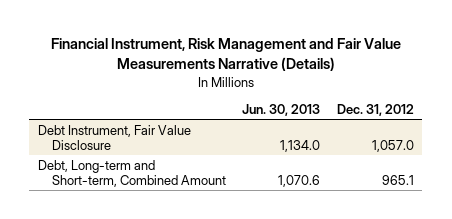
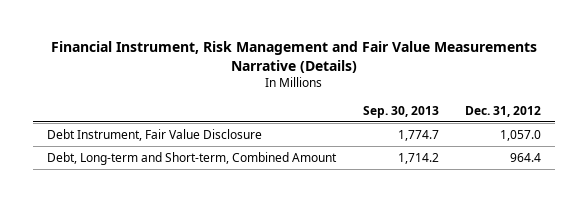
- | Jun. 30, 2013 | Dec. 31, 2012
+ | Sep. 30, 2013 | Dec. 31, 2012
- Debt, Long-term and Short-term, Combined Amount | 1,070.6 | 965.1
+ Debt, Long-term and Short-term, Combined Amount | 1,714.2 | 964.4

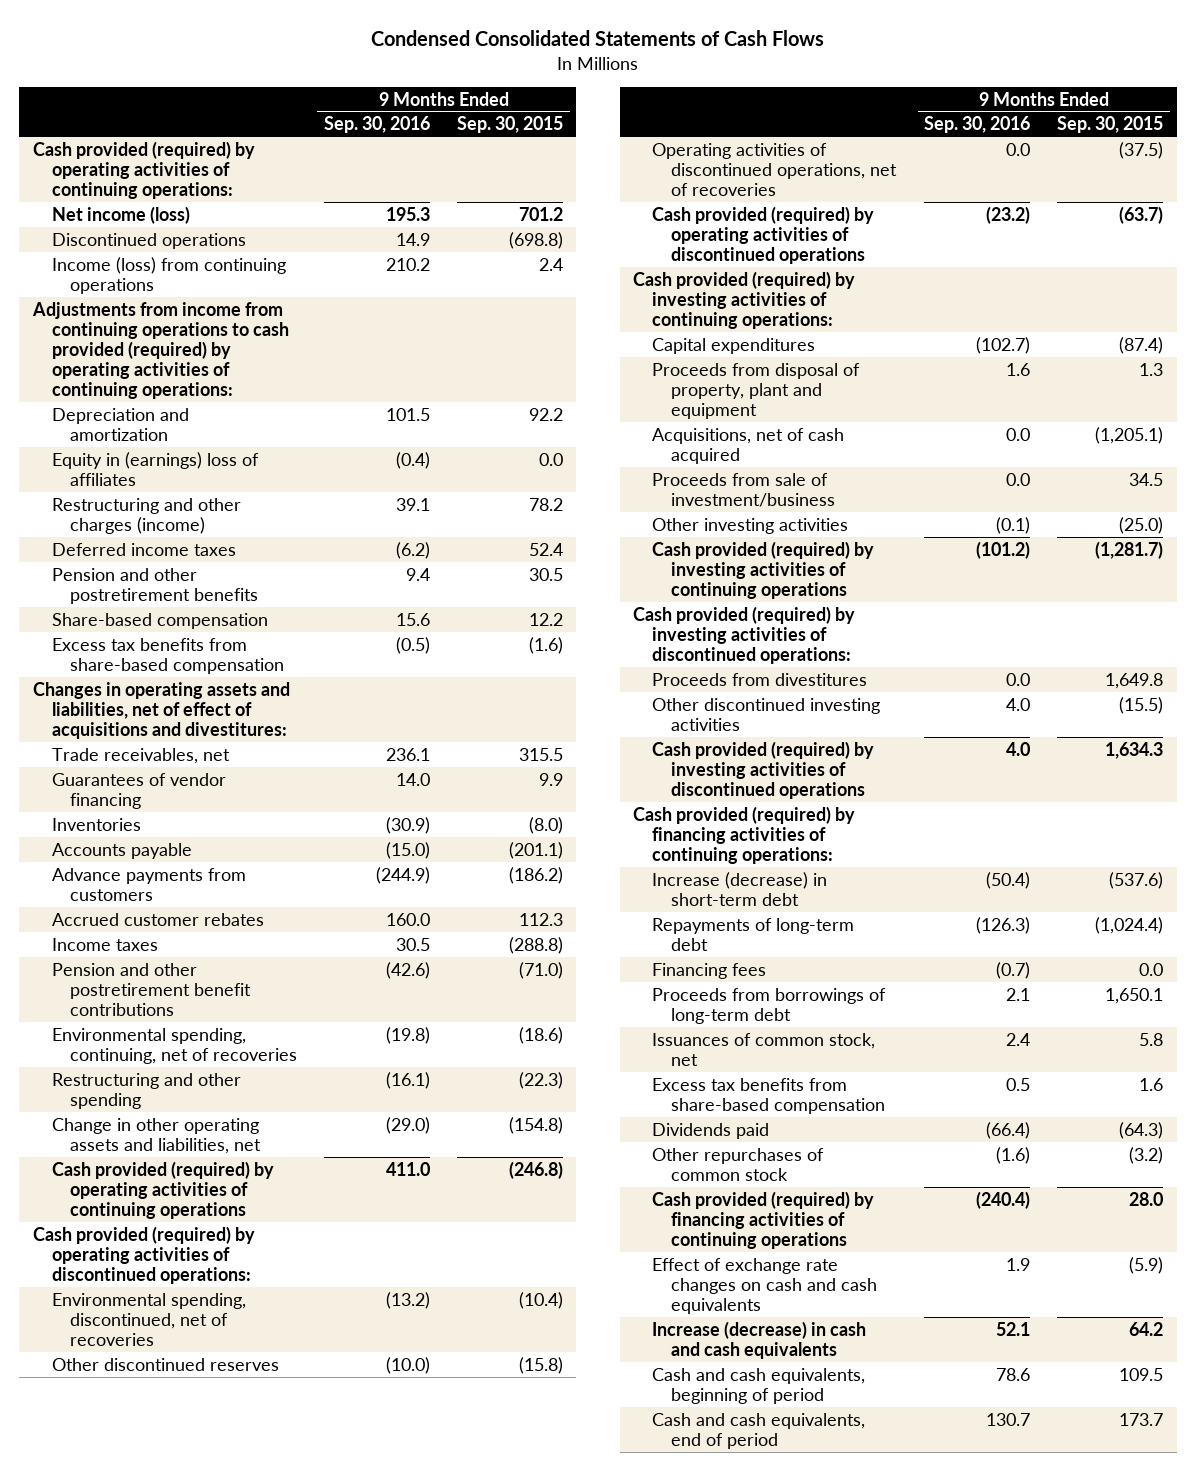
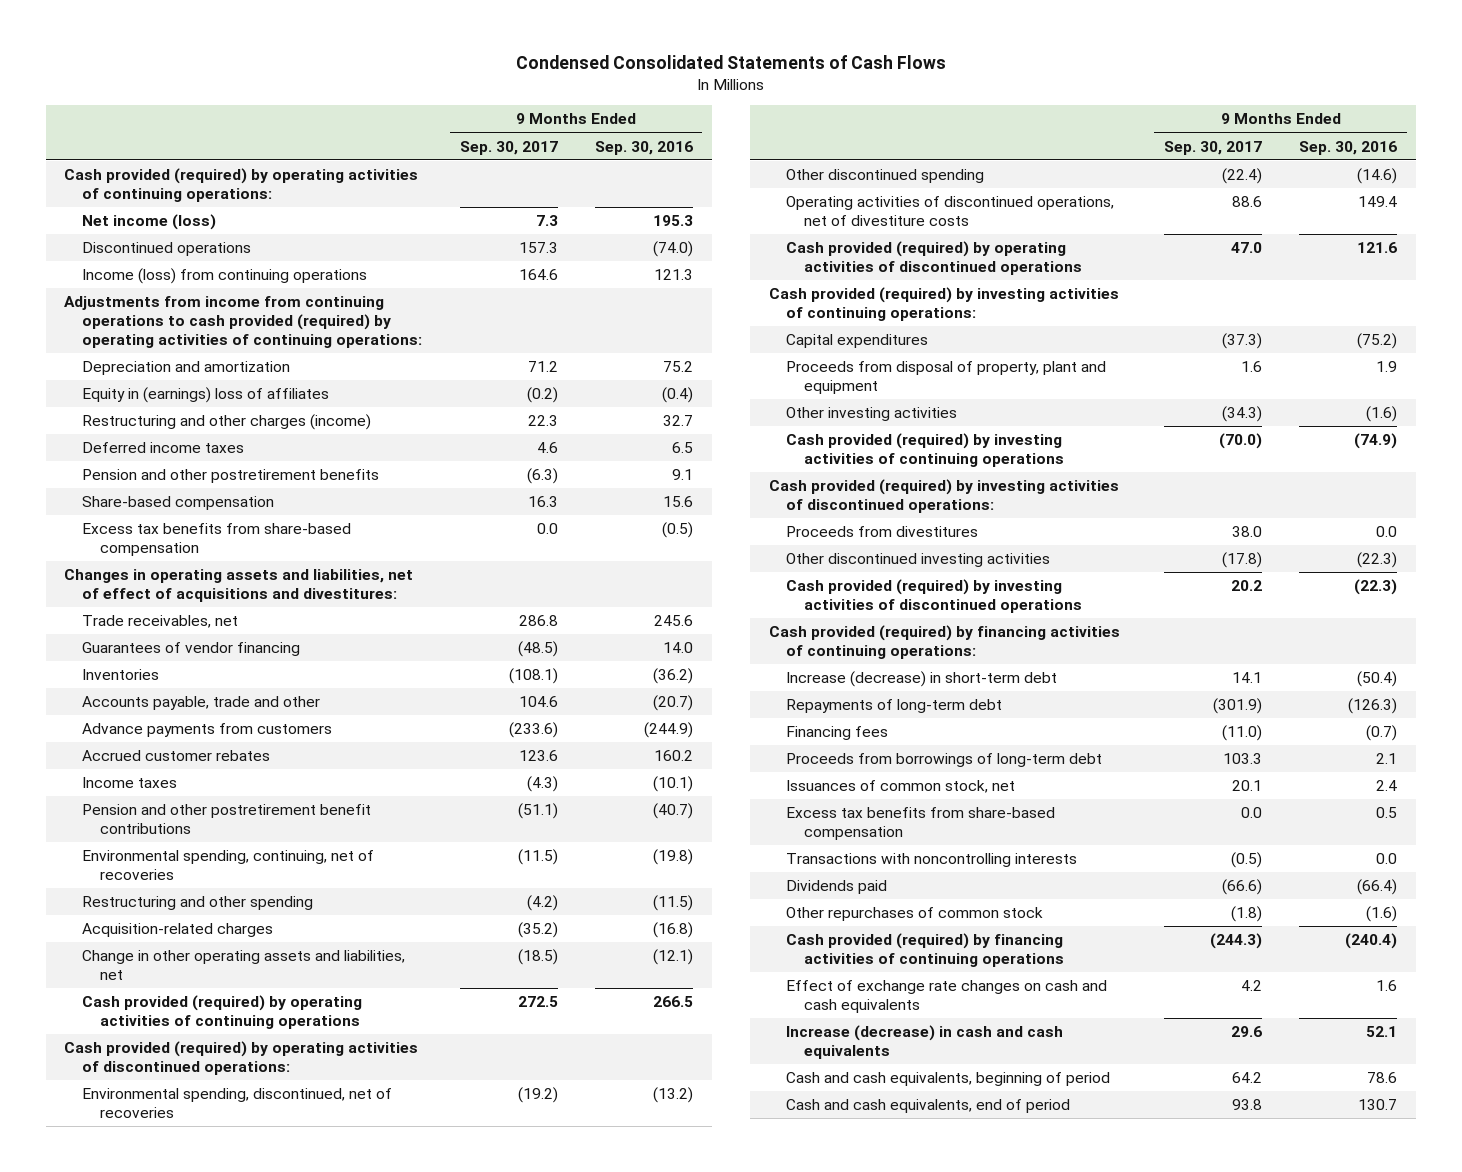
- | 9 Months Ended Sep. 30, 2016 | 9 Months Ended Sep. 30, 2015
+ | 9 Months Ended Sep. 30, 2017 | 9 Months Ended Sep. 30, 2016
- Discontinued operations | 14.9 | (698.8)
- Income (loss) from continuing operations | 210.2 | 2.4
+ Discontinued operations | 157.3 | (74.0)
+ Income (loss) from continuing operations | 164.6 | 121.3
- Depreciation and amortization | 101.5 | 92.2
+ Depreciation and amortization | 71.2 | 75.2
- Restructuring and other charges (income) | 39.1 | 78.2
- Deferred income taxes | (6.2) | 52.4
- Pension and other postretirement benefits | 9.4 | 30.5
+ Restructuring and other charges (income) | 22.3 | 32.7
+ Deferred income taxes | 4.6 | 6.5
+ Pension and other postretirement benefits | (6.3) | 9.1
- Trade receivables, net | 236.1 | 315.5
+ Trade receivables, net | 286.8 | 245.6
- Inventories | (30.9) | (8.0)
- Accounts payable | (15.0) | (201.1)
+ Inventories | (108.1) | (36.2)
+ Accounts payable, trade and other | 104.6 | (20.7)
- Accrued customer rebates | 160.0 | 112.3
- Income taxes | 30.5 | (288.8)
- Pension and other postretirement benefit contributions | (42.6) | (71.0)
+ Accrued customer rebates | 123.6 | 160.2
+ Income taxes | (4.3) | (10.1)
+ Pension and other postretirement benefit contributions | (51.1) | (40.7)
- Restructuring and other spending | (16.1) | (22.3)
- Change in other operating assets and liabilities, net | (29.0) | (154.8)
- Cash provided (required) by operating activities of continuing operations | 411.0 | (246.8)
+ Restructuring and other spending | (4.2) | (11.5)
+ Acquisition-related charges | (35.2) | (16.8)
+ Change in other operating assets and liabilities, net | (18.5) | (12.1)
+ Cash provided (required) by operating activities of continuing operations | 272.5 | 266.5
- Other discontinued reserves | (10.0) | (15.8)
- Operating activities of discontinued operations, net of recoveries | 0.0 | (37.5)
- Cash provided (required) by operating activities of discontinued operations | (23.2) | (63.7)
+ Other discontinued spending | (22.4) | (14.6)
+ Operating activities of discontinued operations, net of divestiture costs | 88.6 | 149.4
+ Cash provided (required) by operating activities of discontinued operations | 47.0 | 121.6
- Capital expenditures | (102.7) | (87.4)
- Proceeds from disposal of property, plant and equipment | 1.6 | 1.3
- Acquisitions, net of cash acquired | 0.0 | (1,205.1)
- Proceeds from sale of investment/business | 0.0 | 34.5
- Other investing activities | (0.1) | (25.0)
- Cash provided (required) by investing activities of continuing operations | (101.2) | (1,281.7)
+ Capital expenditures | (37.3) | (75.2)
+ Proceeds from disposal of property, plant and equipment | 1.6 | 1.9
+ Other investing activities | (34.3) | (1.6)
+ Cash provided (required) by investing activities of continuing operations | (70.0) | (74.9)
- Other discontinued investing activities | 4.0 | (15.5)
- Cash provided (required) by investing activities of discontinued operations | 4.0 | 1,634.3
+ Other discontinued investing activities | (17.8) | (22.3)
+ Cash provided (required) by investing activities of discontinued operations | 20.2 | (22.3)
+ Transactions with noncontrolling interests | (0.5) | 0.0
- Effect of exchange rate changes on cash and cash equivalents | 1.9 | (5.9)
+ Effect of exchange rate changes on cash and cash equivalents | 4.2 | 1.6

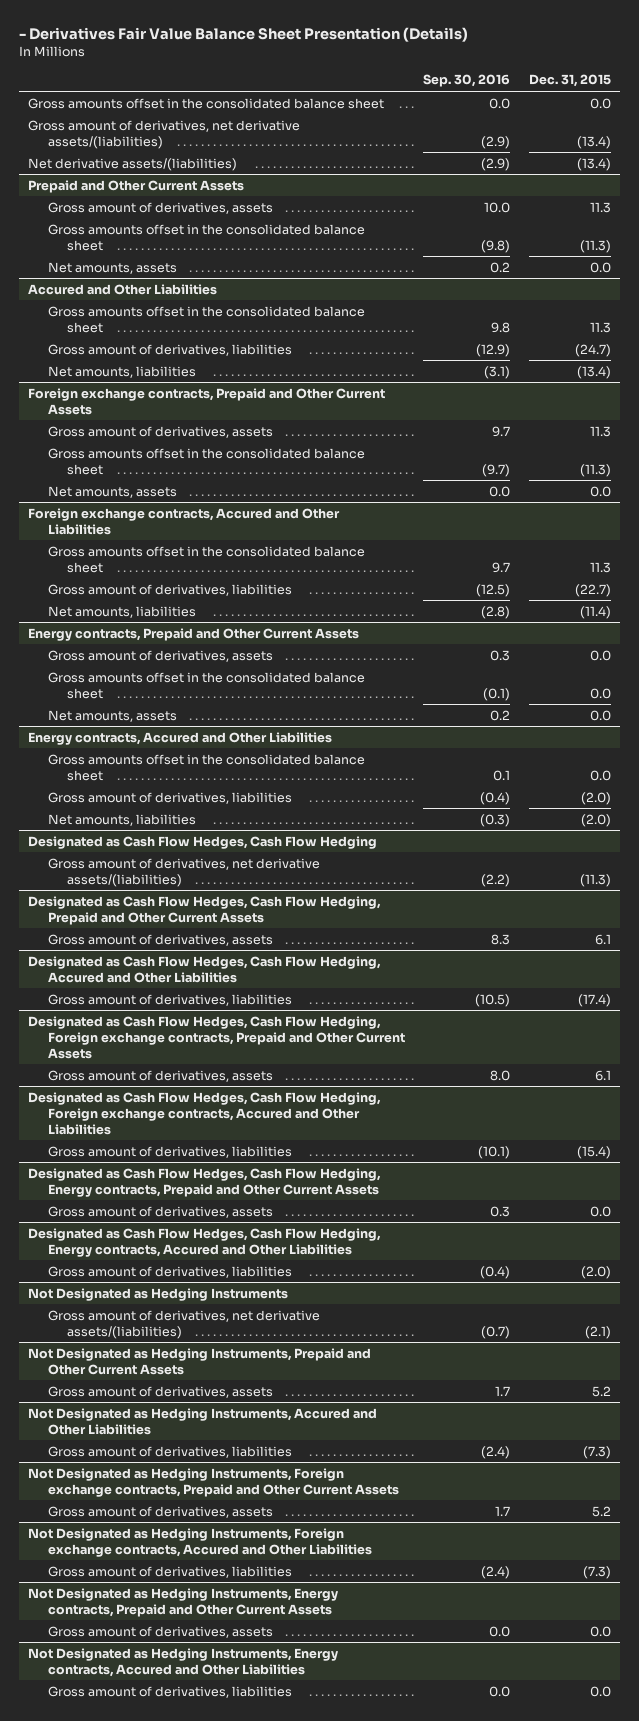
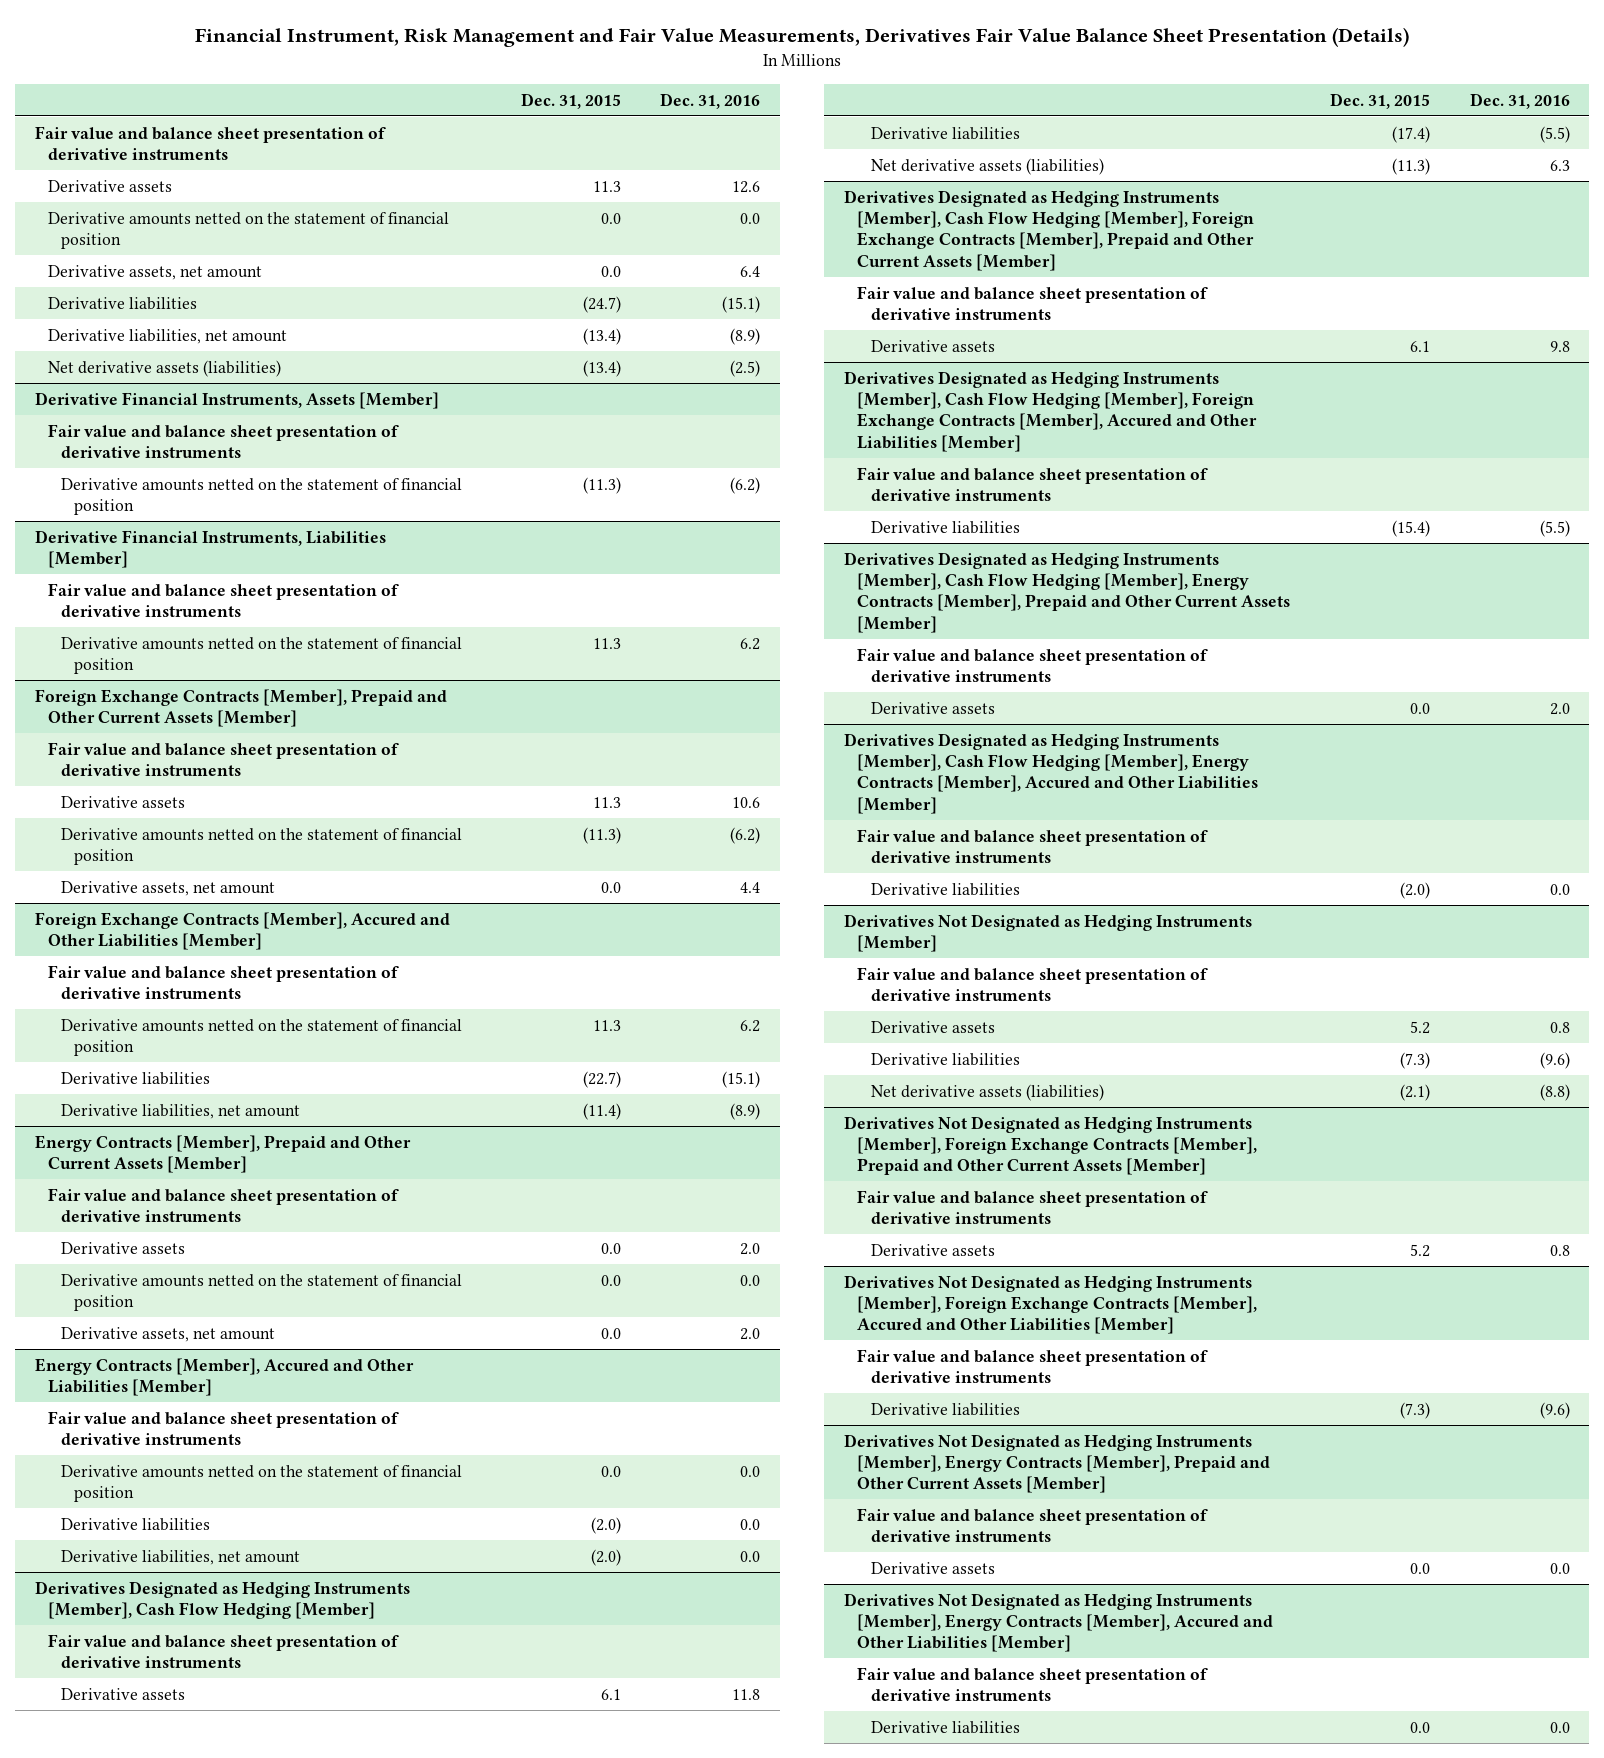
- - Derivatives Fair Value Balance Sheet Presentation (Details)
+ Financial Instrument, Risk Management and Fair Value Measurements, Derivatives Fair Value Balance Sheet Presentation (Details)
- | Sep. 30, 2016 | Dec. 31, 2015
+ | Dec. 31, 2015 | Dec. 31, 2016
- Gross amounts offset in the consolidated balance sheet | 0.0 | 0.0
- Gross amount of derivatives, net derivative assets/(liabilities) | (2.9) | (13.4)
- Net derivative assets/(liabilities) | (2.9) | (13.4)
- Prepaid and Other Current Assets
- Gross amount of derivatives, assets | 10.0 | 11.3
- Gross amounts offset in the consolidated balance sheet | (9.8) | (11.3)
- Net amounts, assets | 0.2 | 0.0
- Accured and Other Liabilities
- Gross amounts offset in the consolidated balance sheet | 9.8 | 11.3
- Gross amount of derivatives, liabilities | (12.9) | (24.7)
- Net amounts, liabilities | (3.1) | (13.4)
- Foreign exchange contracts, Prepaid and Other Current Assets
- Gross amount of derivatives, assets | 9.7 | 11.3
- Gross amounts offset in the consolidated balance sheet | (9.7) | (11.3)
- Net amounts, assets | 0.0 | 0.0
- Foreign exchange contracts, Accured and Other Liabilities
- Gross amounts offset in the consolidated balance sheet | 9.7 | 11.3
- Gross amount of derivatives, liabilities | (12.5) | (22.7)
- Net amounts, liabilities | (2.8) | (11.4)
- Energy contracts, Prepaid and Other Current Assets
- Gross amount of derivatives, assets | 0.3 | 0.0
- Gross amounts offset in the consolidated balance sheet | (0.1) | 0.0
- Net amounts, assets | 0.2 | 0.0
- Energy contracts, Accured and Other Liabilities
- Gross amounts offset in the consolidated balance sheet | 0.1 | 0.0
- Gross amount of derivatives, liabilities | (0.4) | (2.0)
- Net amounts, liabilities | (0.3) | (2.0)
- Designated as Cash Flow Hedges, Cash Flow Hedging
- Gross amount of derivatives, net derivative assets/(liabilities) | (2.2) | (11.3)
- Designated as Cash Flow Hedges, Cash Flow Hedging, Prepaid and Other Current Assets
- Gross amount of derivatives, assets | 8.3 | 6.1
- Designated as Cash Flow Hedges, Cash Flow Hedging, Accured and Other Liabilities
- Gross amount of derivatives, liabilities | (10.5) | (17.4)
- Designated as Cash Flow Hedges, Cash Flow Hedging, Foreign exchange contracts, Prepaid and Other Current Assets
- Gross amount of derivatives, assets | 8.0 | 6.1
- Designated as Cash Flow Hedges, Cash Flow Hedging, Foreign exchange contracts, Accured and Other Liabilities
- Gross amount of derivatives, liabilities | (10.1) | (15.4)
- Designated as Cash Flow Hedges, Cash Flow Hedging, Energy contracts, Prepaid and Other Current Assets
- Gross amount of derivatives, assets | 0.3 | 0.0
- Designated as Cash Flow Hedges, Cash Flow Hedging, Energy contracts, Accured and Other Liabilities
- Gross amount of derivatives, liabilities | (0.4) | (2.0)
- Not Designated as Hedging Instruments
- Gross amount of derivatives, net derivative assets/(liabilities) | (0.7) | (2.1)
- Not Designated as Hedging Instruments, Prepaid and Other Current Assets
- Gross amount of derivatives, assets | 1.7 | 5.2
- Not Designated as Hedging Instruments, Accured and Other Liabilities
- Gross amount of derivatives, liabilities | (2.4) | (7.3)
- Not Designated as Hedging Instruments, Foreign exchange contracts, Prepaid and Other Current Assets
- Gross amount of derivatives, assets | 1.7 | 5.2
- Not Designated as Hedging Instruments, Foreign exchange contracts, Accured and Other Liabilities
- Gross amount of derivatives, liabilities | (2.4) | (7.3)
- Not Designated as Hedging Instruments, Energy contracts, Prepaid and Other Current Assets
- Gross amount of derivatives, assets | 0.0 | 0.0
- Not Designated as Hedging Instruments, Energy contracts, Accured and Other Liabilities
- Gross amount of derivatives, liabilities | 0.0 | 0.0
+ Fair value and balance sheet presentation of derivative instruments
+ Derivative assets | 11.3 | 12.6
+ Derivative amounts netted on the statement of financial position | 0.0 | 0.0
+ Derivative assets, net amount | 0.0 | 6.4
+ Derivative liabilities | (24.7) | (15.1)
+ Derivative liabilities, net amount | (13.4) | (8.9)
+ Net derivative assets (liabilities) | (13.4) | (2.5)
+ Derivative Financial Instruments, Assets [Member]
+ Fair value and balance sheet presentation of derivative instruments
+ Derivative amounts netted on the statement of financial position | (11.3) | (6.2)
+ Derivative Financial Instruments, Liabilities [Member]
+ Fair value and balance sheet presentation of derivative instruments
+ Derivative amounts netted on the statement of financial position | 11.3 | 6.2
+ Foreign Exchange Contracts [Member], Prepaid and Other Current Assets [Member]
+ Fair value and balance sheet presentation of derivative instruments
+ Derivative assets | 11.3 | 10.6
+ Derivative amounts netted on the statement of financial position | (11.3) | (6.2)
+ Derivative assets, net amount | 0.0 | 4.4
+ Foreign Exchange Contracts [Member], Accured and Other Liabilities [Member]
+ Fair value and balance sheet presentation of derivative instruments
+ Derivative amounts netted on the statement of financial position | 11.3 | 6.2
+ Derivative liabilities | (22.7) | (15.1)
+ Derivative liabilities, net amount | (11.4) | (8.9)
+ Energy Contracts [Member], Prepaid and Other Current Assets [Member]
+ Fair value and balance sheet presentation of derivative instruments
+ Derivative assets | 0.0 | 2.0
+ Derivative amounts netted on the statement of financial position | 0.0 | 0.0
+ Derivative assets, net amount | 0.0 | 2.0
+ Energy Contracts [Member], Accured and Other Liabilities [Member]
+ Fair value and balance sheet presentation of derivative instruments
+ Derivative amounts netted on the statement of financial position | 0.0 | 0.0
+ Derivative liabilities | (2.0) | 0.0
+ Derivative liabilities, net amount | (2.0) | 0.0
+ Derivatives Designated as Hedging Instruments [Member], Cash Flow Hedging [Member]
+ Fair value and balance sheet presentation of derivative instruments
+ Derivative assets | 6.1 | 11.8
+ Derivative liabilities | (17.4) | (5.5)
+ Net derivative assets (liabilities) | (11.3) | 6.3
+ Derivatives Designated as Hedging Instruments [Member], Cash Flow Hedging [Member], Foreign Exchange Contracts [Member], Prepaid and Other Current Assets [Member]
+ Fair value and balance sheet presentation of derivative instruments
+ Derivative assets | 6.1 | 9.8
+ Derivatives Designated as Hedging Instruments [Member], Cash Flow Hedging [Member], Foreign Exchange Contracts [Member], Accured and Other Liabilities [Member]
+ Fair value and balance sheet presentation of derivative instruments
+ Derivative liabilities | (15.4) | (5.5)
+ Derivatives Designated as Hedging Instruments [Member], Cash Flow Hedging [Member], Energy Contracts [Member], Prepaid and Other Current Assets [Member]
+ Fair value and balance sheet presentation of derivative instruments
+ Derivative assets | 0.0 | 2.0
+ Derivatives Designated as Hedging Instruments [Member], Cash Flow Hedging [Member], Energy Contracts [Member], Accured and Other Liabilities [Member]
+ Fair value and balance sheet presentation of derivative instruments
+ Derivative liabilities | (2.0) | 0.0
+ Derivatives Not Designated as Hedging Instruments [Member]
+ Fair value and balance sheet presentation of derivative instruments
+ Derivative assets | 5.2 | 0.8
+ Derivative liabilities | (7.3) | (9.6)
+ Net derivative assets (liabilities) | (2.1) | (8.8)
+ Derivatives Not Designated as Hedging Instruments [Member], Foreign Exchange Contracts [Member], Prepaid and Other Current Assets [Member]
+ Fair value and balance sheet presentation of derivative instruments
+ Derivative assets | 5.2 | 0.8
+ Derivatives Not Designated as Hedging Instruments [Member], Foreign Exchange Contracts [Member], Accured and Other Liabilities [Member]
+ Fair value and balance sheet presentation of derivative instruments
+ Derivative liabilities | (7.3) | (9.6)
+ Derivatives Not Designated as Hedging Instruments [Member], Energy Contracts [Member], Prepaid and Other Current Assets [Member]
+ Fair value and balance sheet presentation of derivative instruments
+ Derivative assets | 0.0 | 0.0
+ Derivatives Not Designated as Hedging Instruments [Member], Energy Contracts [Member], Accured and Other Liabilities [Member]
+ Fair value and balance sheet presentation of derivative instruments
+ Derivative liabilities | 0.0 | 0.0

